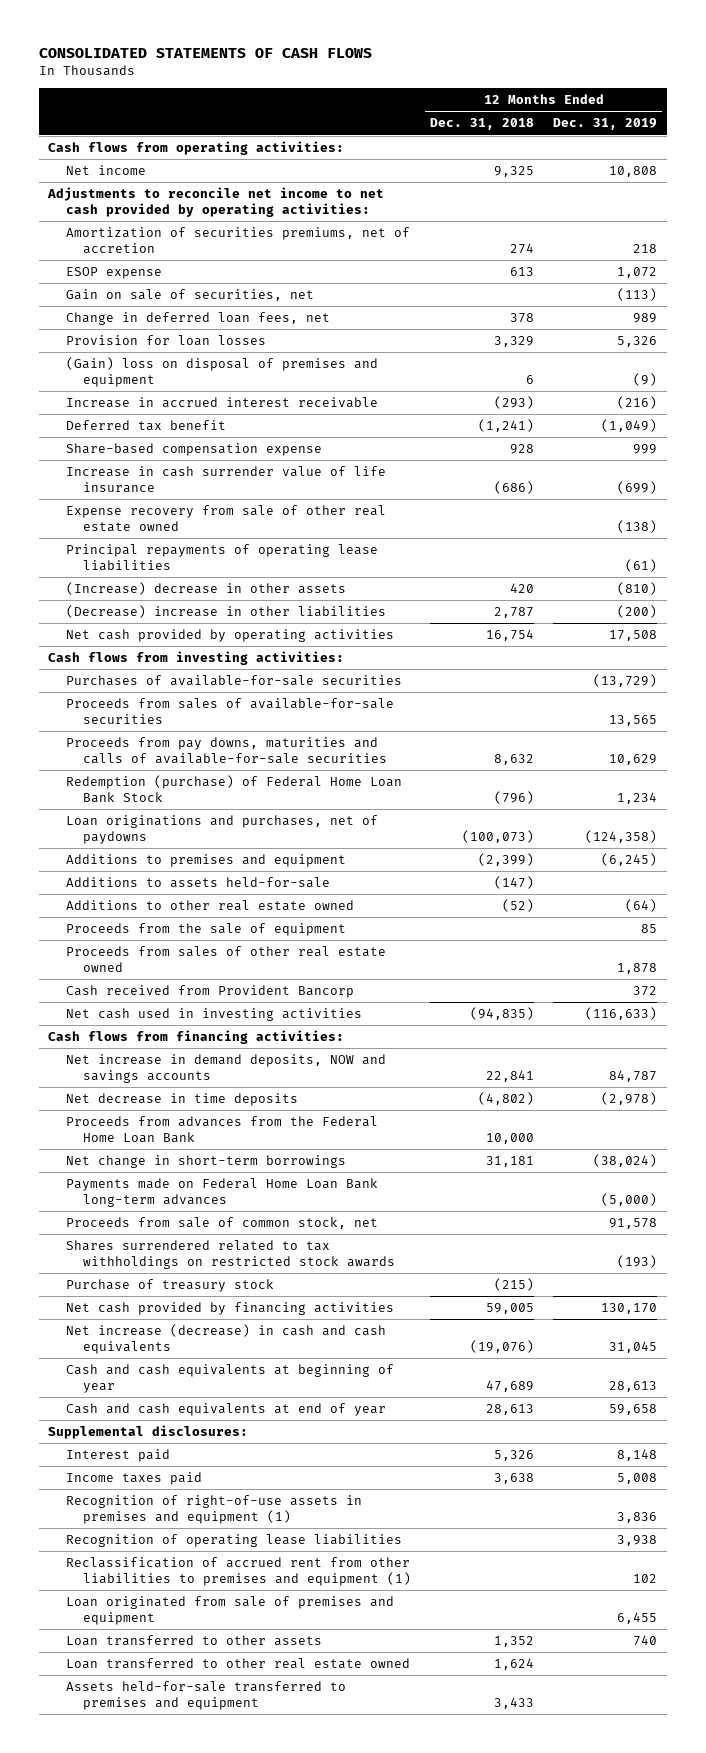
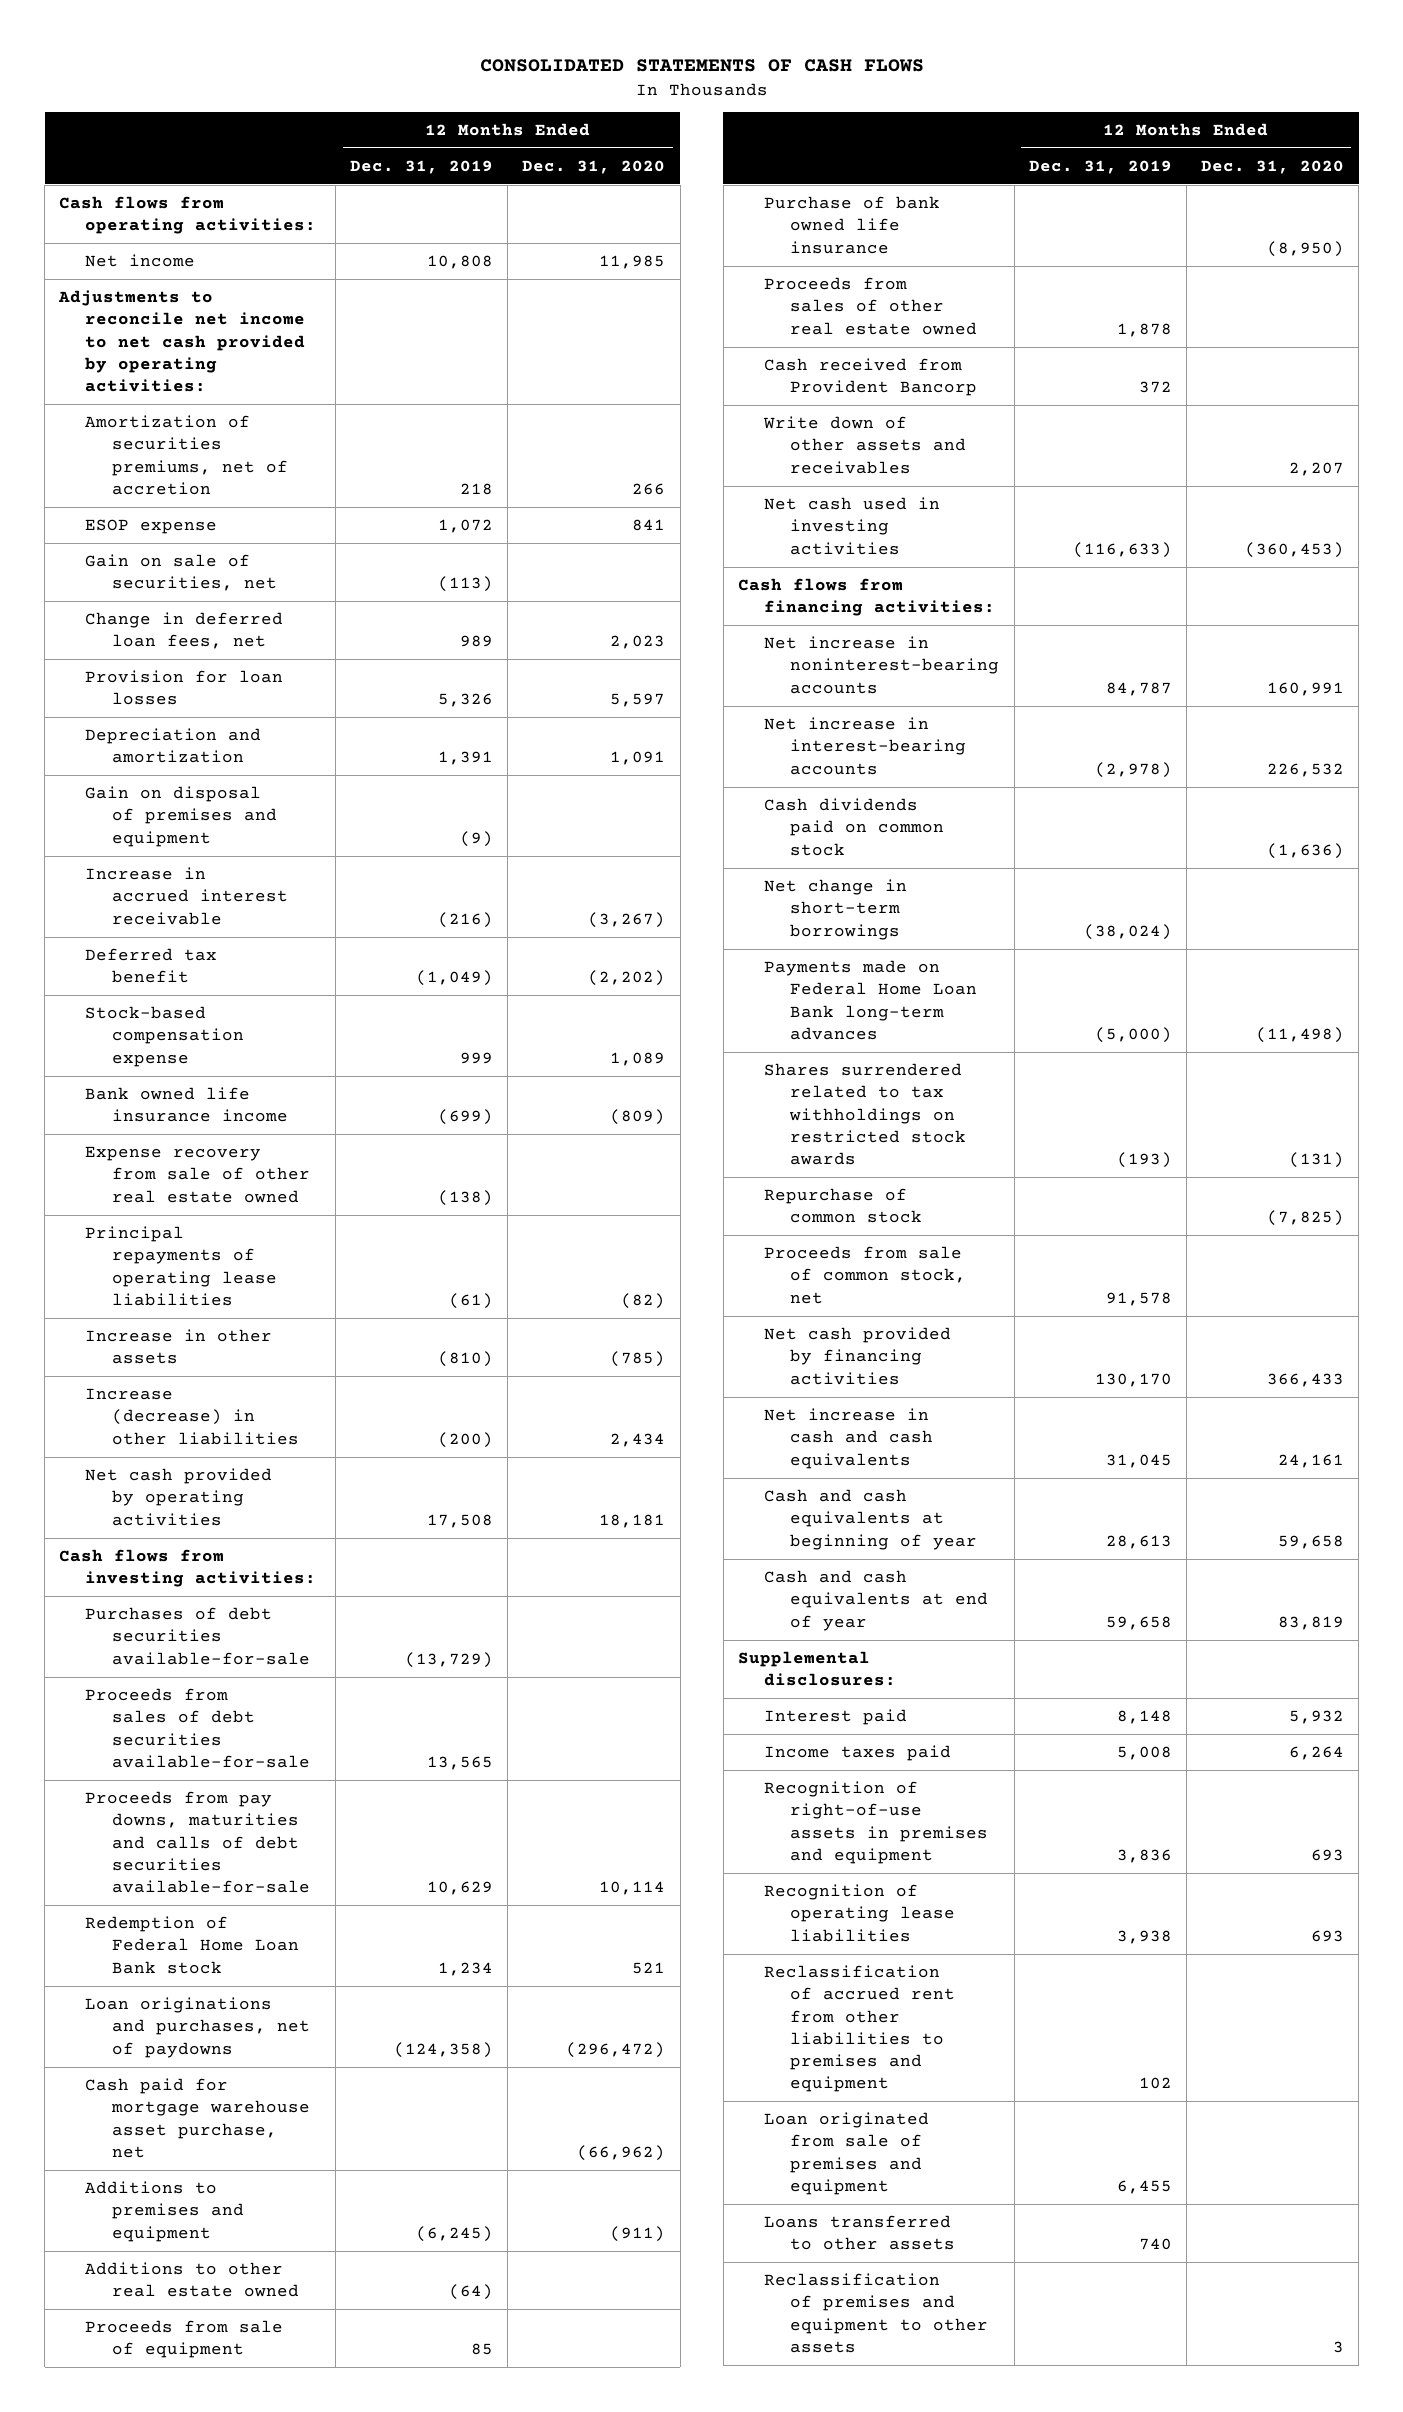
- | 12 Months Ended Dec. 31, 2018 | 12 Months Ended Dec. 31, 2019
+ | 12 Months Ended Dec. 31, 2019 | 12 Months Ended Dec. 31, 2020
- (Gain) loss on disposal of premises and equipment | 6 | (9)
+ Depreciation and amortization | 1,391 | 1,091
+ Gain on disposal of premises and equipment | (9) |
- Share-based compensation expense | 928 | 999
- Increase in cash surrender value of life insurance | (686) | (699)
+ Stock-based compensation expense | 999 | 1,089
+ Bank owned life insurance income | (699) | (809)
- (Increase) decrease in other assets | 420 | (810)
- (Decrease) increase in other liabilities | 2,787 | (200)
+ Increase in other assets | (810) | (785)
+ Increase (decrease) in other liabilities | (200) | 2,434
- Purchases of available-for-sale securities | | (13,729)
- Proceeds from sales of available-for-sale securities | | 13,565
- Proceeds from pay downs, maturities and calls of available-for-sale securities | 8,632 | 10,629
- Redemption (purchase) of Federal Home Loan Bank Stock | (796) | 1,234
+ Purchases of debt securities available-for-sale | (13,729) |
+ Proceeds from sales of debt securities available-for-sale | 13,565 |
+ Proceeds from pay downs, maturities and calls of debt securities available-for-sale | 10,629 | 10,114
+ Redemption of Federal Home Loan Bank stock | 1,234 | 521
+ Cash paid for mortgage warehouse asset purchase, net | | (66,962)
- Additions to assets held-for-sale | (147) |
- Proceeds from the sale of equipment | | 85
+ Proceeds from sale of equipment | 85 |
+ Purchase of bank owned life insurance | | (8,950)
+ Write down of other assets and receivables | | 2,207
- Net increase in demand deposits, NOW and savings accounts | 22,841 | 84,787
- Net decrease in time deposits | (4,802) | (2,978)
- Proceeds from advances from the Federal Home Loan Bank | 10,000 |
+ Net increase in noninterest-bearing accounts | 84,787 | 160,991
+ Net increase in interest-bearing accounts | (2,978) | 226,532
+ Cash dividends paid on common stock | | (1,636)
- Purchase of treasury stock | (215) |
+ Repurchase of common stock | | (7,825)
moved down: Proceeds from sale of common stock, net | 91,578 |
- Net increase (decrease) in cash and cash equivalents | (19,076) | 31,045
+ Net increase in cash and cash equivalents | 31,045 | 24,161
- Recognition of right-of-use assets in premises and equipment (1) | | 3,836
+ Recognition of right-of-use assets in premises and equipment | 3,836 | 693
- Reclassification of accrued rent from other liabilities to premises and equipment (1) | | 102
+ Reclassification of accrued rent from other liabilities to premises and equipment | 102 |
- Loan transferred to other assets | 1,352 | 740
- Loan transferred to other real estate owned | 1,624 |
- Assets held-for-sale transferred to premises and equipment | 3,433 |
+ Loans transferred to other assets | 740 |
+ Reclassification of premises and equipment to other assets | | 3

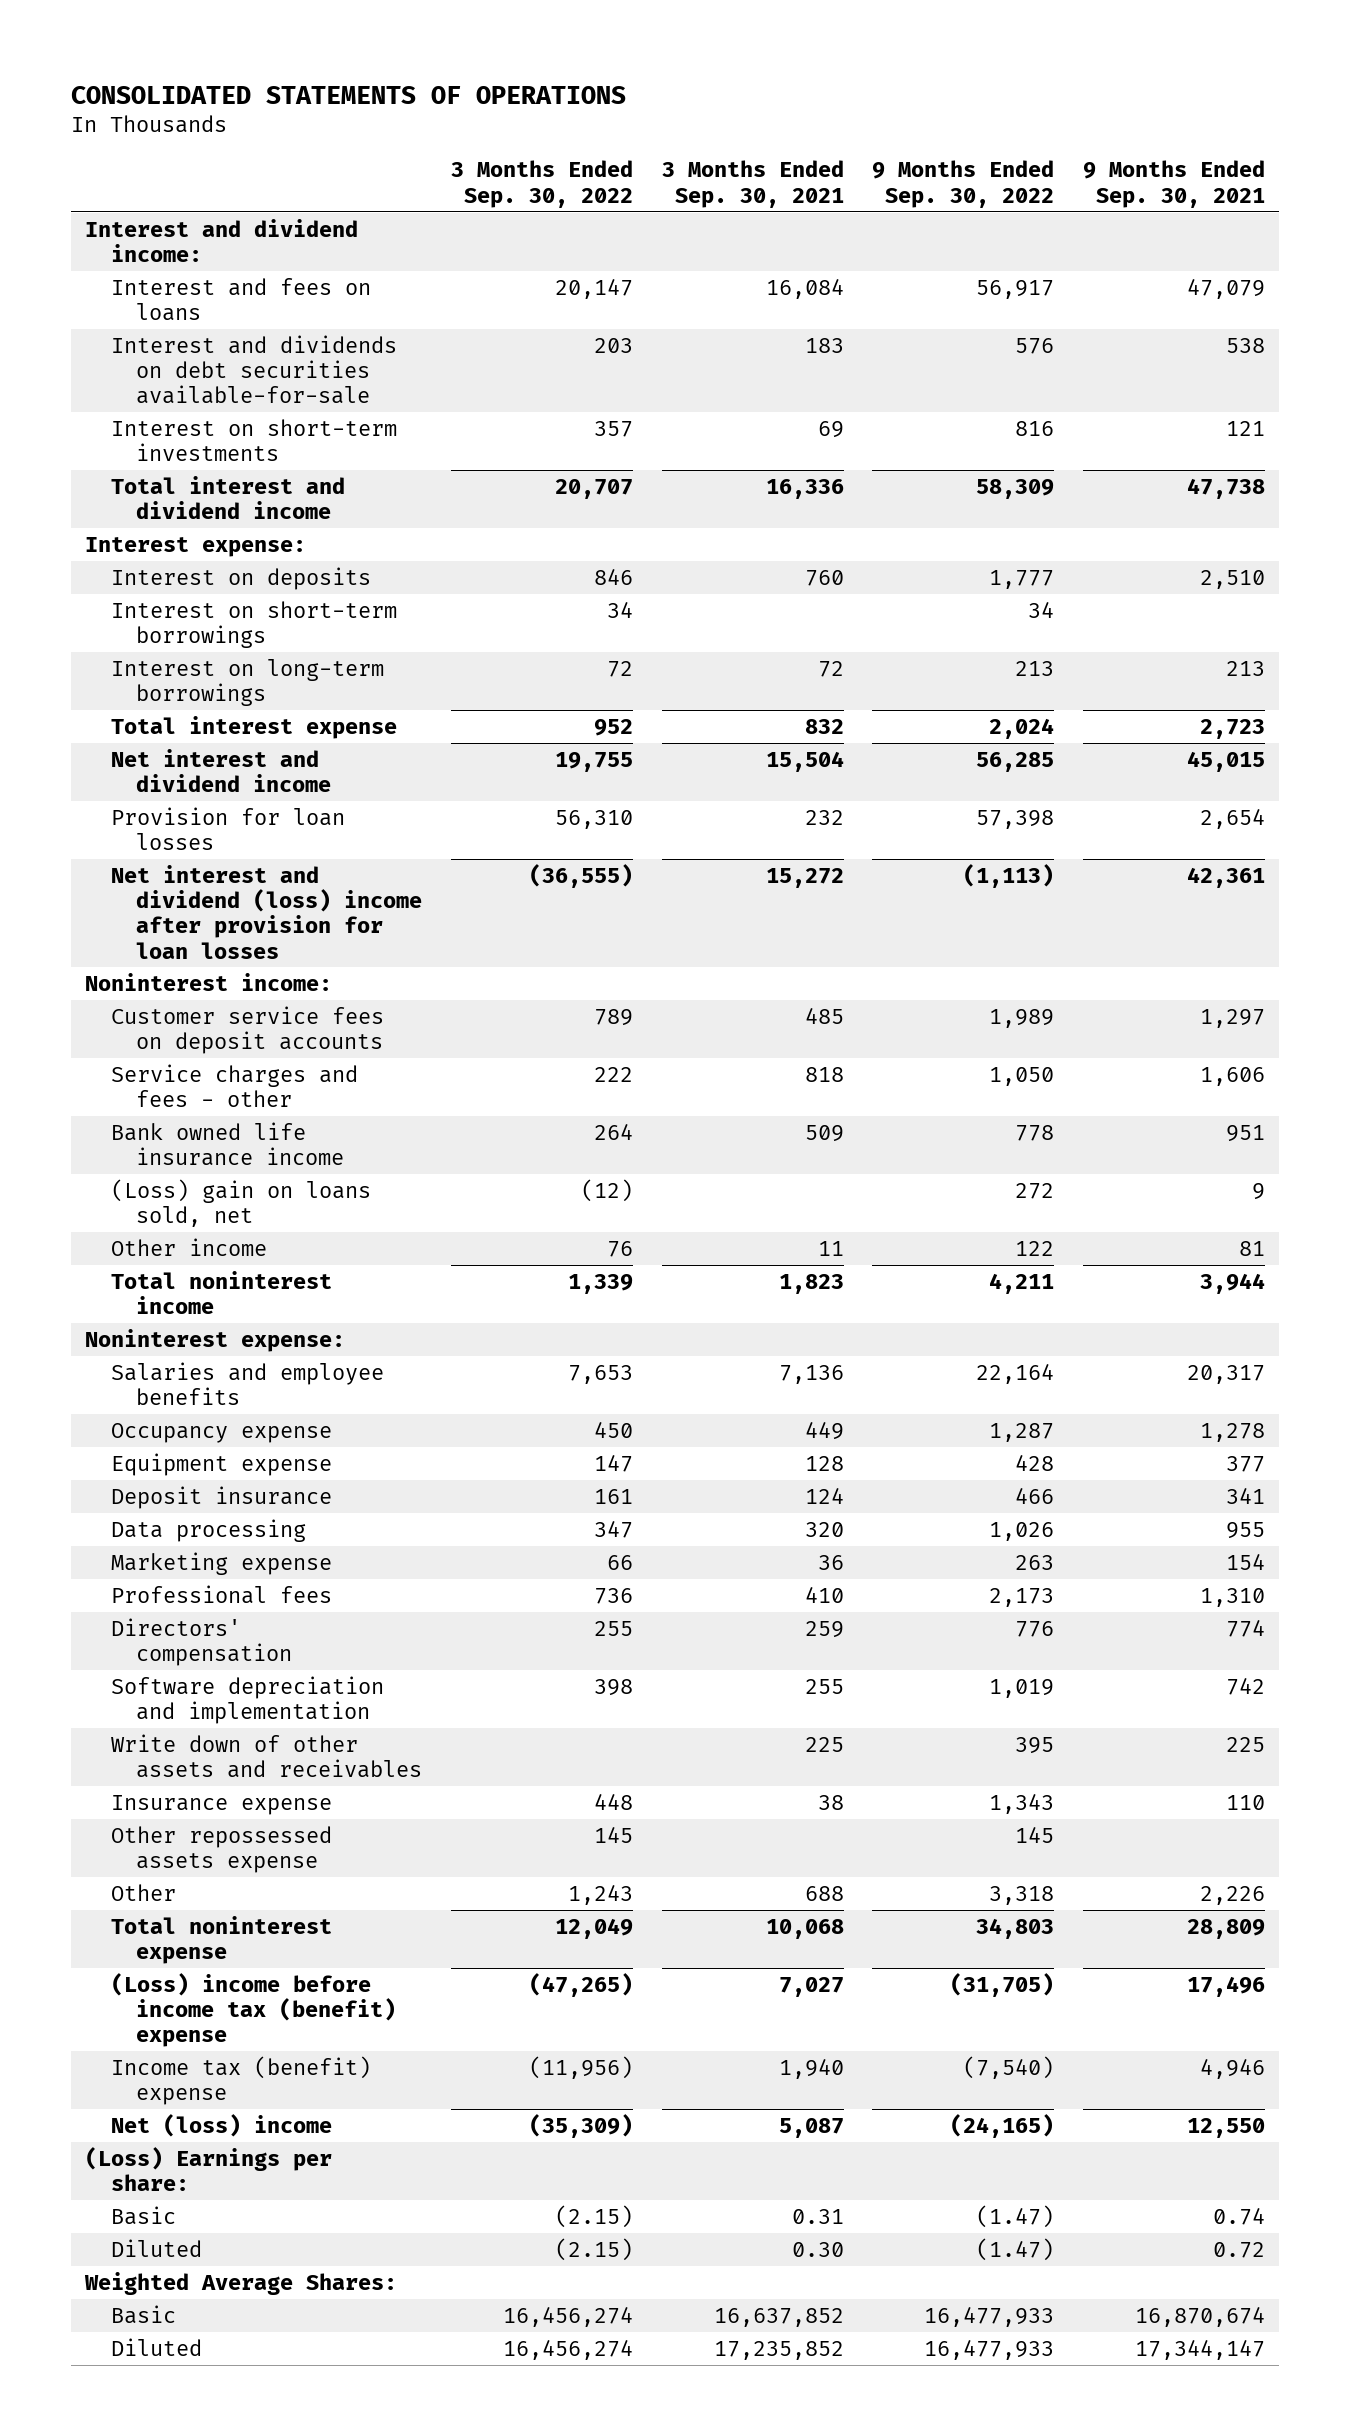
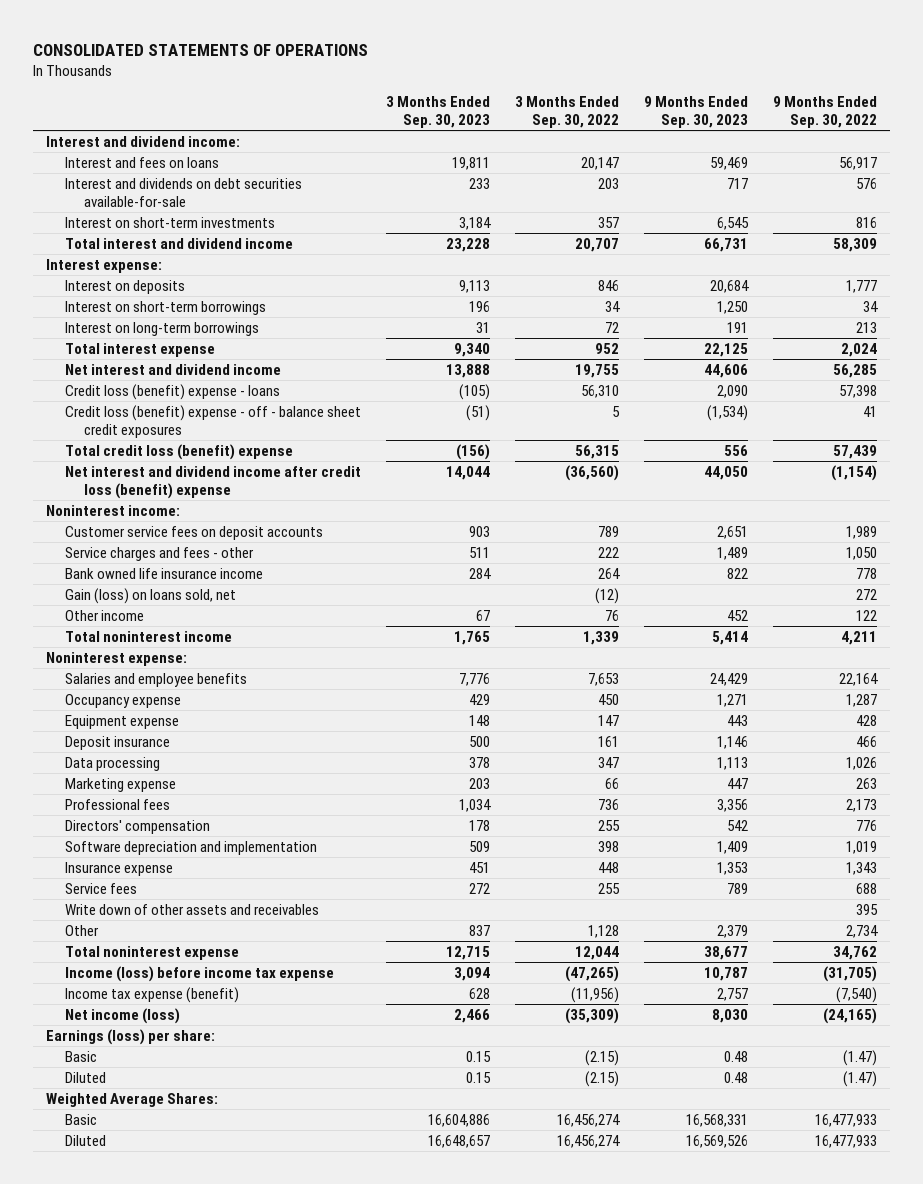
- | 3 Months Ended Sep. 30, 2022 | 3 Months Ended Sep. 30, 2021 | 9 Months Ended Sep. 30, 2022 | 9 Months Ended Sep. 30, 2021
+ | 3 Months Ended Sep. 30, 2023 | 3 Months Ended Sep. 30, 2022 | 9 Months Ended Sep. 30, 2023 | 9 Months Ended Sep. 30, 2022
- Provision for loan losses | 56,310 | 232 | 57,398 | 2,654
- Net interest and dividend (loss) income after provision for loan losses | (36,555) | 15,272 | (1,113) | 42,361
+ Credit loss (benefit) expense - loans | (105) | 56,310 | 2,090 | 57,398
+ Credit loss (benefit) expense - off - balance sheet credit exposures | (51) | 5 | (1,534) | 41
+ Total credit loss (benefit) expense | (156) | 56,315 | 556 | 57,439
+ Net interest and dividend income after credit loss (benefit) expense | 14,044 | (36,560) | 44,050 | (1,154)
- (Loss) gain on loans sold, net | (12) | | 272 | 9
+ Gain (loss) on loans sold, net | | (12) | | 272
- Other repossessed assets expense | 145 | | 145 |
- Other | 1,243 | 688 | 3,318 | 2,226
- Total noninterest expense | 12,049 | 10,068 | 34,803 | 28,809
- (Loss) income before income tax (benefit) expense | (47,265) | 7,027 | (31,705) | 17,496
- Income tax (benefit) expense | (11,956) | 1,940 | (7,540) | 4,946
- Net (loss) income | (35,309) | 5,087 | (24,165) | 12,550
- (Loss) Earnings per share:
+ Service fees | 272 | 255 | 789 | 688
moved down: Write down of other assets and receivables | | | | 395
+ Other | 837 | 1,128 | 2,379 | 2,734
+ Total noninterest expense | 12,715 | 12,044 | 38,677 | 34,762
+ Income (loss) before income tax expense | 3,094 | (47,265) | 10,787 | (31,705)
+ Income tax expense (benefit) | 628 | (11,956) | 2,757 | (7,540)
+ Net income (loss) | 2,466 | (35,309) | 8,030 | (24,165)
+ Earnings (loss) per share:

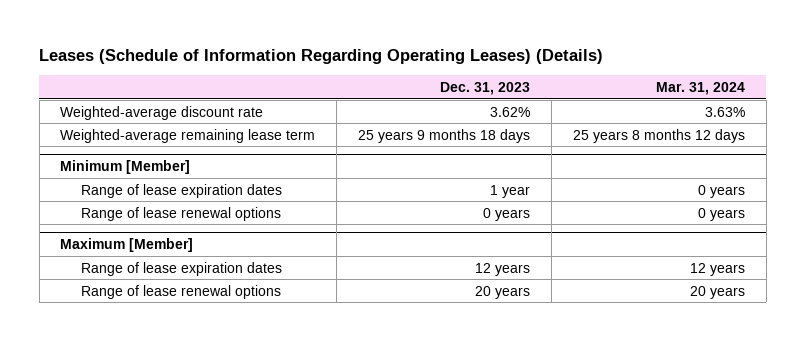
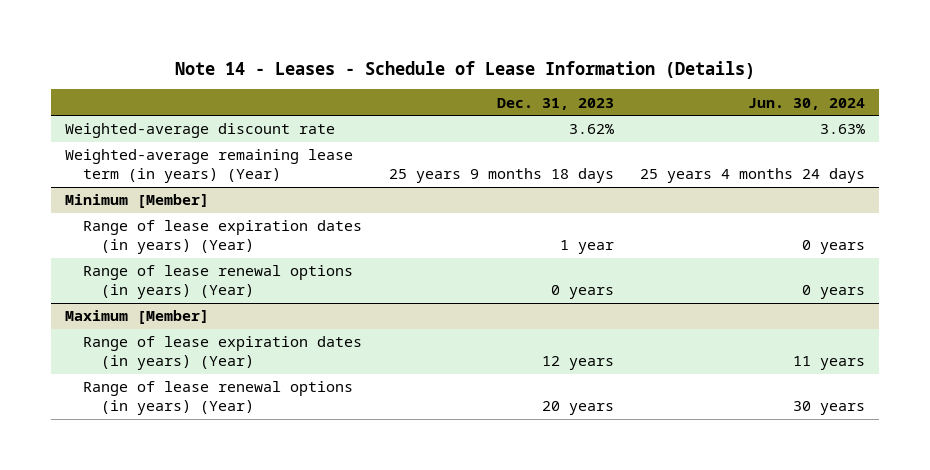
- Leases (Schedule of Information Regarding Operating Leases) (Details)
+ Note 14 - Leases - Schedule of Lease Information (Details)
- | Dec. 31, 2023 | Mar. 31, 2024
+ | Dec. 31, 2023 | Jun. 30, 2024
- Weighted-average remaining lease term | 25 years 9 months 18 days | 25 years 8 months 12 days
+ Weighted-average remaining lease term (in years) (Year) | 25 years 9 months 18 days | 25 years 4 months 24 days
@ Minimum [Member]
- Range of lease expiration dates | 1 year | 0 years
- Range of lease renewal options | 0 years | 0 years
+ Range of lease expiration dates (in years) (Year) | 1 year | 0 years
+ Range of lease renewal options (in years) (Year) | 0 years | 0 years
@ Maximum [Member]
- Range of lease expiration dates | 12 years | 12 years
- Range of lease renewal options | 20 years | 20 years
+ Range of lease expiration dates (in years) (Year) | 12 years | 11 years
+ Range of lease renewal options (in years) (Year) | 20 years | 30 years

